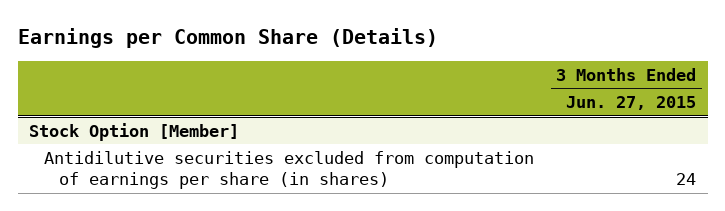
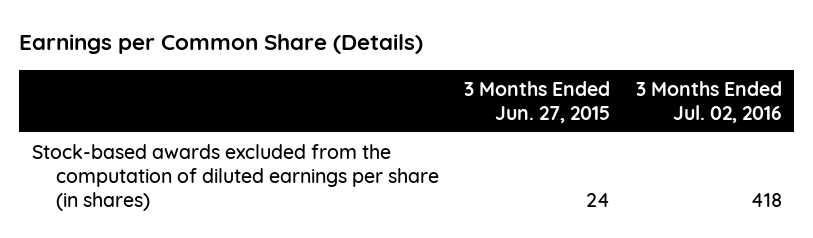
- | 3 Months Ended Jun. 27, 2015
+ | 3 Months Ended Jun. 27, 2015 | 3 Months Ended Jul. 02, 2016
- Stock Option [Member]
- Antidilutive securities excluded from computation of earnings per share (in shares) | 24
+ Stock-based awards excluded from the computation of diluted earnings per share (in shares) | 24 | 418

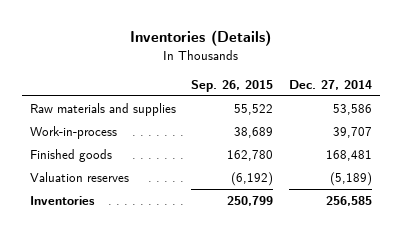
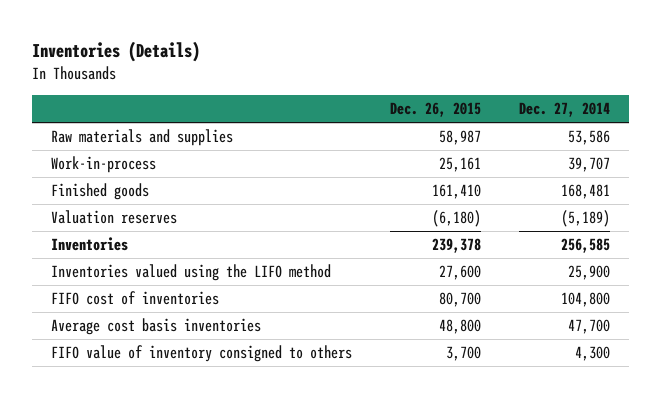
- | Sep. 26, 2015 | Dec. 27, 2014
+ | Dec. 26, 2015 | Dec. 27, 2014
+ Inventories valued using the LIFO method | 27,600 | 25,900
+ FIFO cost of inventories | 80,700 | 104,800
+ Average cost basis inventories | 48,800 | 47,700
+ FIFO value of inventory consigned to others | 3,700 | 4,300

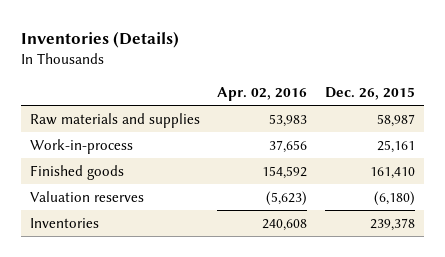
- | Dec. 26, 2015 | Dec. 27, 2014
+ | Apr. 02, 2016 | Dec. 26, 2015
- Inventories valued using the LIFO method | 27,600 | 25,900
- FIFO cost of inventories | 80,700 | 104,800
- Average cost basis inventories | 48,800 | 47,700
- FIFO value of inventory consigned to others | 3,700 | 4,300

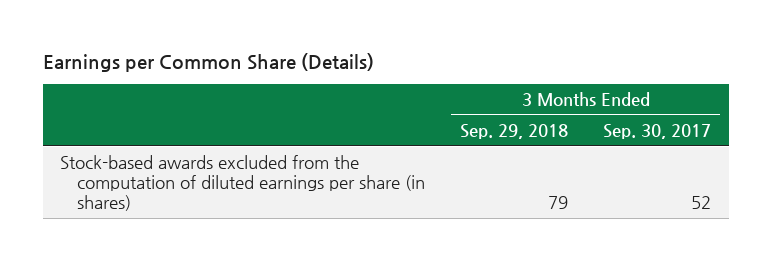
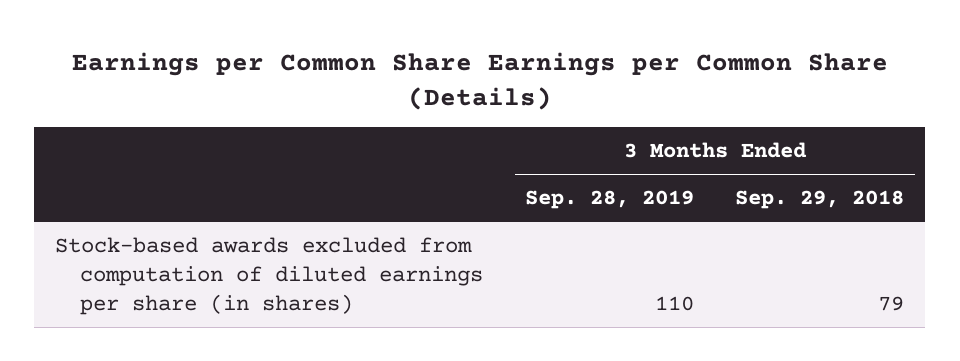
- Earnings per Common Share (Details)
+ Earnings per Common Share Earnings per Common Share (Details)
- | 3 Months Ended Sep. 29, 2018 | 3 Months Ended Sep. 30, 2017
+ | 3 Months Ended Sep. 28, 2019 | 3 Months Ended Sep. 29, 2018
- Stock-based awards excluded from the computation of diluted earnings per share (in shares) | 79 | 52
+ Stock-based awards excluded from computation of diluted earnings per share (in shares) | 110 | 79

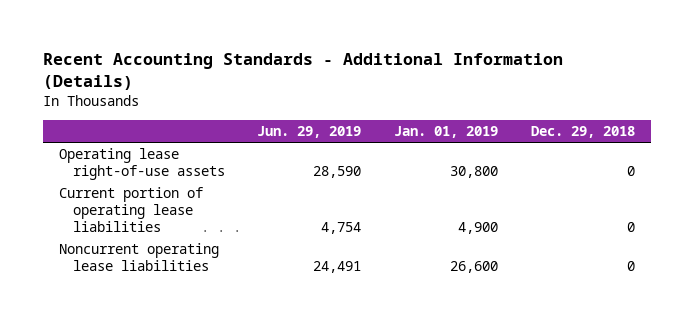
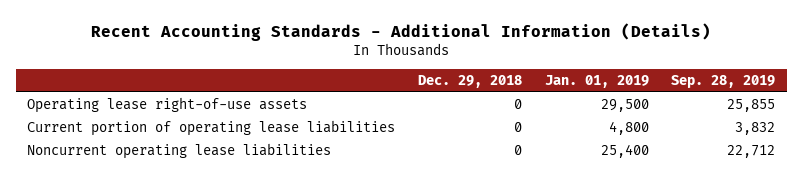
- | Jun. 29, 2019 | Jan. 01, 2019 | Dec. 29, 2018
+ | Dec. 29, 2018 | Jan. 01, 2019 | Sep. 28, 2019
- Operating lease right-of-use assets | 28,590 | 30,800 | 0
- Current portion of operating lease liabilities | 4,754 | 4,900 | 0
- Noncurrent operating lease liabilities | 24,491 | 26,600 | 0
+ Operating lease right-of-use assets | 0 | 29,500 | 25,855
+ Current portion of operating lease liabilities | 0 | 4,800 | 3,832
+ Noncurrent operating lease liabilities | 0 | 25,400 | 22,712

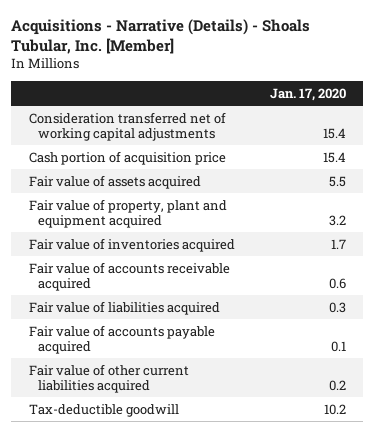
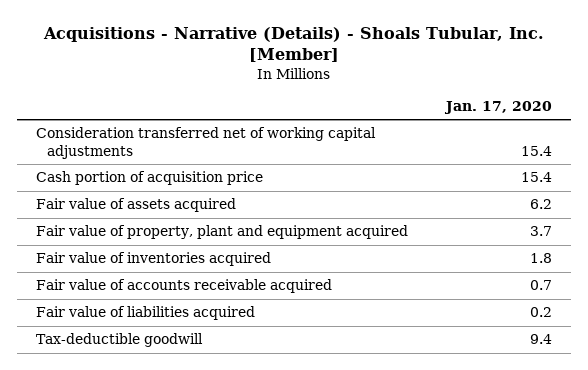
- Fair value of assets acquired | 5.5
- Fair value of property, plant and equipment acquired | 3.2
- Fair value of inventories acquired | 1.7
- Fair value of accounts receivable acquired | 0.6
- Fair value of liabilities acquired | 0.3
- Fair value of accounts payable acquired | 0.1
- Fair value of other current liabilities acquired | 0.2
- Tax-deductible goodwill | 10.2
+ Fair value of assets acquired | 6.2
+ Fair value of property, plant and equipment acquired | 3.7
+ Fair value of inventories acquired | 1.8
+ Fair value of accounts receivable acquired | 0.7
+ Fair value of liabilities acquired | 0.2
+ Tax-deductible goodwill | 9.4

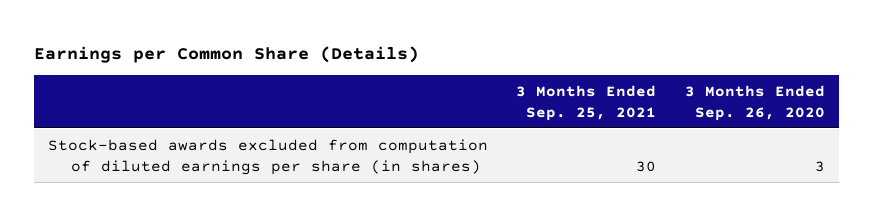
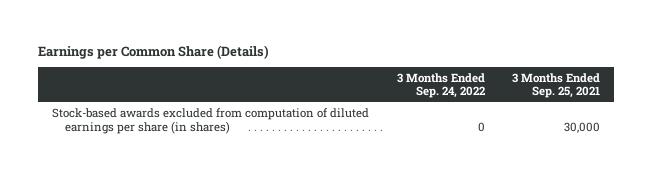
- | 3 Months Ended Sep. 25, 2021 | 3 Months Ended Sep. 26, 2020
+ | 3 Months Ended Sep. 24, 2022 | 3 Months Ended Sep. 25, 2021
- Stock-based awards excluded from computation of diluted earnings per share (in shares) | 30 | 3
+ Stock-based awards excluded from computation of diluted earnings per share (in shares) | 0 | 30,000

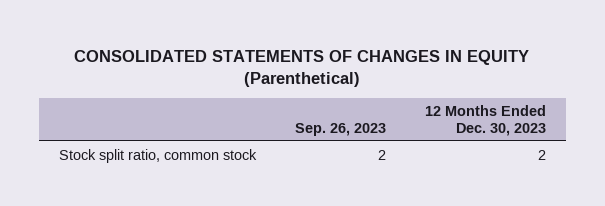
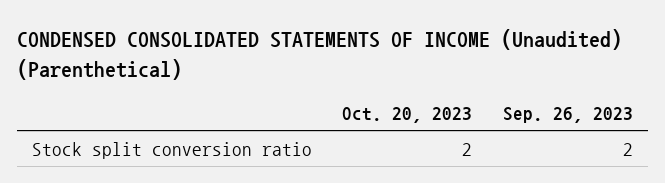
- CONSOLIDATED STATEMENTS OF CHANGES IN EQUITY (Parenthetical)
+ CONDENSED CONSOLIDATED STATEMENTS OF INCOME (Unaudited) (Parenthetical)
- | Sep. 26, 2023 | 12 Months Ended Dec. 30, 2023
+ | Oct. 20, 2023 | Sep. 26, 2023
- Stock split ratio, common stock | 2 | 2
+ Stock split conversion ratio | 2 | 2

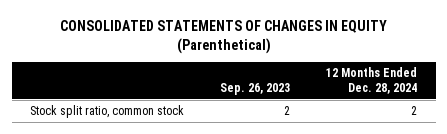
- CONDENSED CONSOLIDATED STATEMENTS OF INCOME (Unaudited) (Parenthetical)
+ CONSOLIDATED STATEMENTS OF CHANGES IN EQUITY (Parenthetical)
- | Oct. 20, 2023 | Sep. 26, 2023
+ | Sep. 26, 2023 | 12 Months Ended Dec. 28, 2024
- Stock split conversion ratio | 2 | 2
+ Stock split ratio, common stock | 2 | 2

